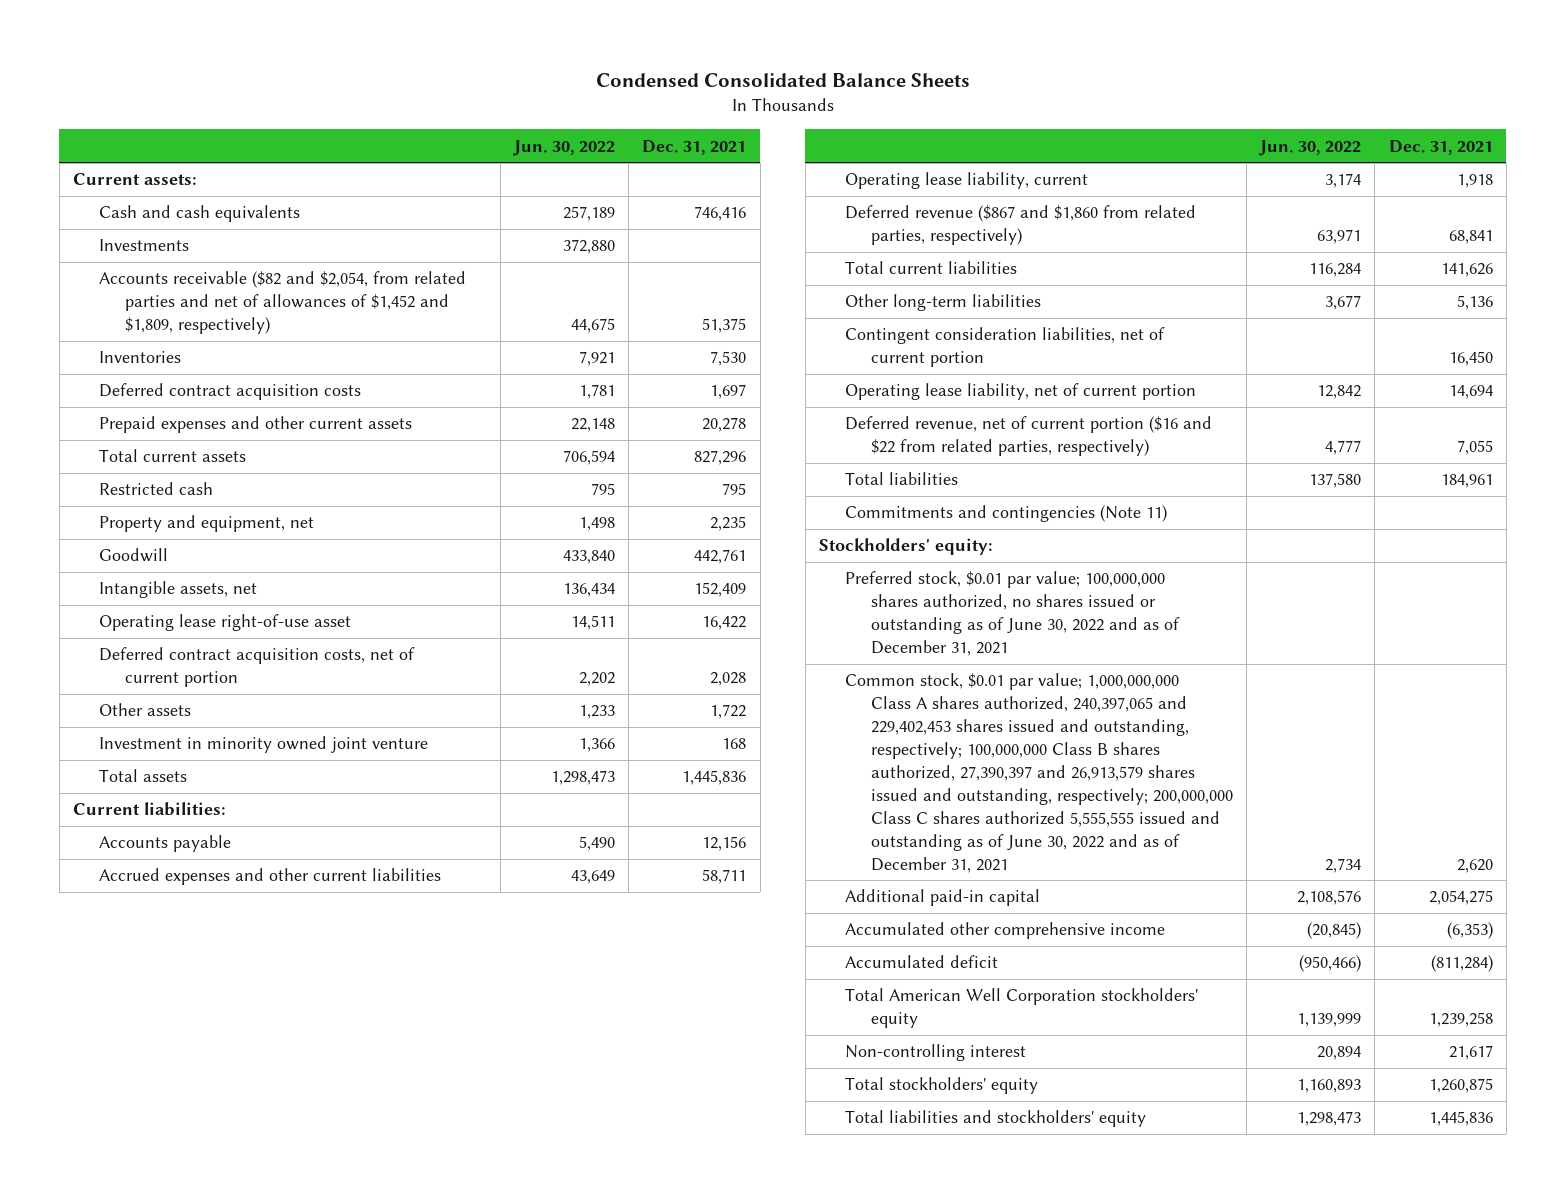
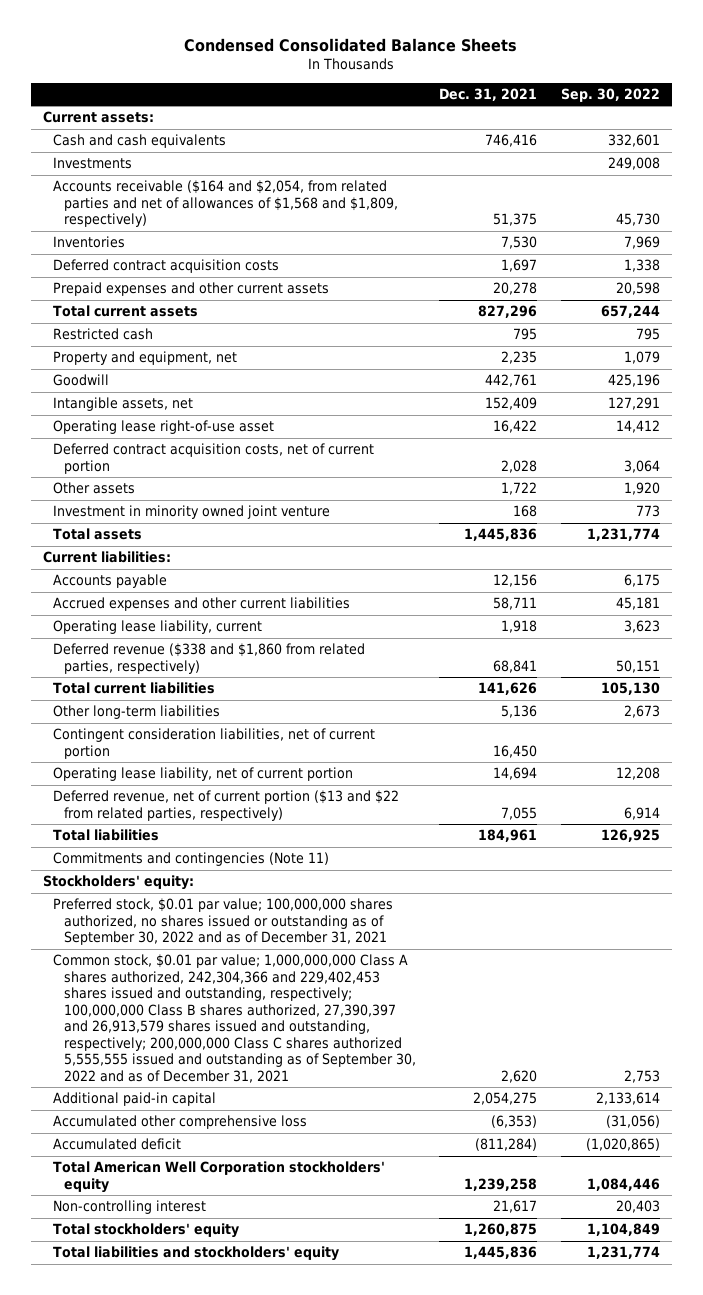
- | Jun. 30, 2022 | Dec. 31, 2021
+ | Dec. 31, 2021 | Sep. 30, 2022
- Accounts receivable ($82 and $2,054, from related parties and net of allowances of $1,452 and $1,809, respectively) | 44,675 | 51,375
+ Accounts receivable ($164 and $2,054, from related parties and net of allowances of $1,568 and $1,809, respectively) | 51,375 | 45,730
- Deferred revenue ($867 and $1,860 from related parties, respectively) | 63,971 | 68,841
+ Deferred revenue ($338 and $1,860 from related parties, respectively) | 68,841 | 50,151
- Deferred revenue, net of current portion ($16 and $22 from related parties, respectively) | 4,777 | 7,055
+ Deferred revenue, net of current portion ($13 and $22 from related parties, respectively) | 7,055 | 6,914
- Preferred stock, $0.01 par value; 100,000,000 shares authorized, no shares issued or outstanding as of June 30, 2022 and as of December 31, 2021
- Common stock, $0.01 par value; 1,000,000,000 Class A shares authorized, 240,397,065 and 229,402,453 shares issued and outstanding, respectively; 100,000,000 Class B shares authorized, 27,390,397 and 26,913,579 shares issued and outstanding, respectively; 200,000,000 Class C shares authorized 5,555,555 issued and outstanding as of June 30, 2022 and as of December 31, 2021 | 2,734 | 2,620
+ Preferred stock, $0.01 par value; 100,000,000 shares authorized, no shares issued or outstanding as of September 30, 2022 and as of December 31, 2021
+ Common stock, $0.01 par value; 1,000,000,000 Class A shares authorized, 242,304,366 and 229,402,453 shares issued and outstanding, respectively; 100,000,000 Class B shares authorized, 27,390,397 and 26,913,579 shares issued and outstanding, respectively; 200,000,000 Class C shares authorized 5,555,555 issued and outstanding as of September 30, 2022 and as of December 31, 2021 | 2,620 | 2,753
- Accumulated other comprehensive income | (20,845) | (6,353)
+ Accumulated other comprehensive loss | (6,353) | (31,056)

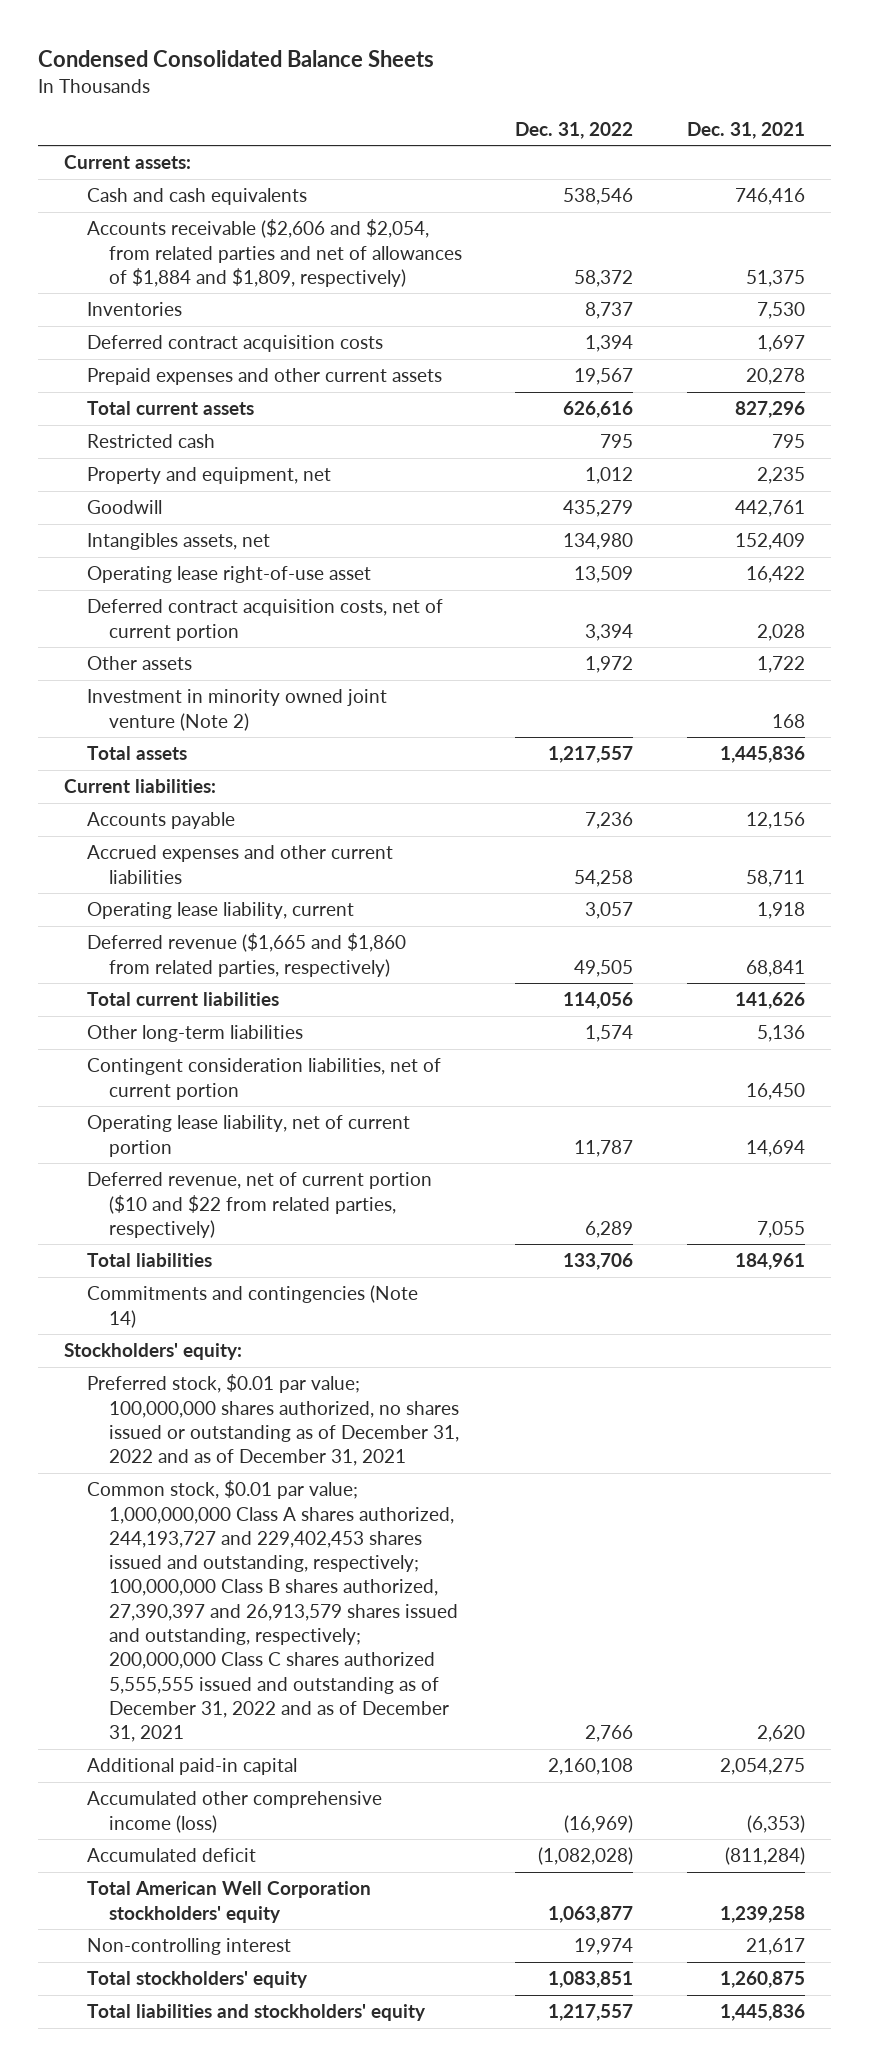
- | Dec. 31, 2021 | Sep. 30, 2022
+ | Dec. 31, 2022 | Dec. 31, 2021
- Investments | | 249,008
- Accounts receivable ($164 and $2,054, from related parties and net of allowances of $1,568 and $1,809, respectively) | 51,375 | 45,730
+ Accounts receivable ($2,606 and $2,054, from related parties and net of allowances of $1,884 and $1,809, respectively) | 58,372 | 51,375
- Intangible assets, net | 152,409 | 127,291
+ Intangibles assets, net | 134,980 | 152,409
- Investment in minority owned joint venture | 168 | 773
+ Investment in minority owned joint venture (Note 2) | | 168
- Deferred revenue ($338 and $1,860 from related parties, respectively) | 68,841 | 50,151
+ Deferred revenue ($1,665 and $1,860 from related parties, respectively) | 49,505 | 68,841
- Deferred revenue, net of current portion ($13 and $22 from related parties, respectively) | 7,055 | 6,914
+ Deferred revenue, net of current portion ($10 and $22 from related parties, respectively) | 6,289 | 7,055
- Commitments and contingencies (Note 11)
+ Commitments and contingencies (Note 14)
- Preferred stock, $0.01 par value; 100,000,000 shares authorized, no shares issued or outstanding as of September 30, 2022 and as of December 31, 2021
- Common stock, $0.01 par value; 1,000,000,000 Class A shares authorized, 242,304,366 and 229,402,453 shares issued and outstanding, respectively; 100,000,000 Class B shares authorized, 27,390,397 and 26,913,579 shares issued and outstanding, respectively; 200,000,000 Class C shares authorized 5,555,555 issued and outstanding as of September 30, 2022 and as of December 31, 2021 | 2,620 | 2,753
+ Preferred stock, $0.01 par value; 100,000,000 shares authorized, no shares issued or outstanding as of December 31, 2022 and as of December 31, 2021
+ Common stock, $0.01 par value; 1,000,000,000 Class A shares authorized, 244,193,727 and 229,402,453 shares issued and outstanding, respectively; 100,000,000 Class B shares authorized, 27,390,397 and 26,913,579 shares issued and outstanding, respectively; 200,000,000 Class C shares authorized 5,555,555 issued and outstanding as of December 31, 2022 and as of December 31, 2021 | 2,766 | 2,620
- Accumulated other comprehensive loss | (6,353) | (31,056)
+ Accumulated other comprehensive income (loss) | (16,969) | (6,353)

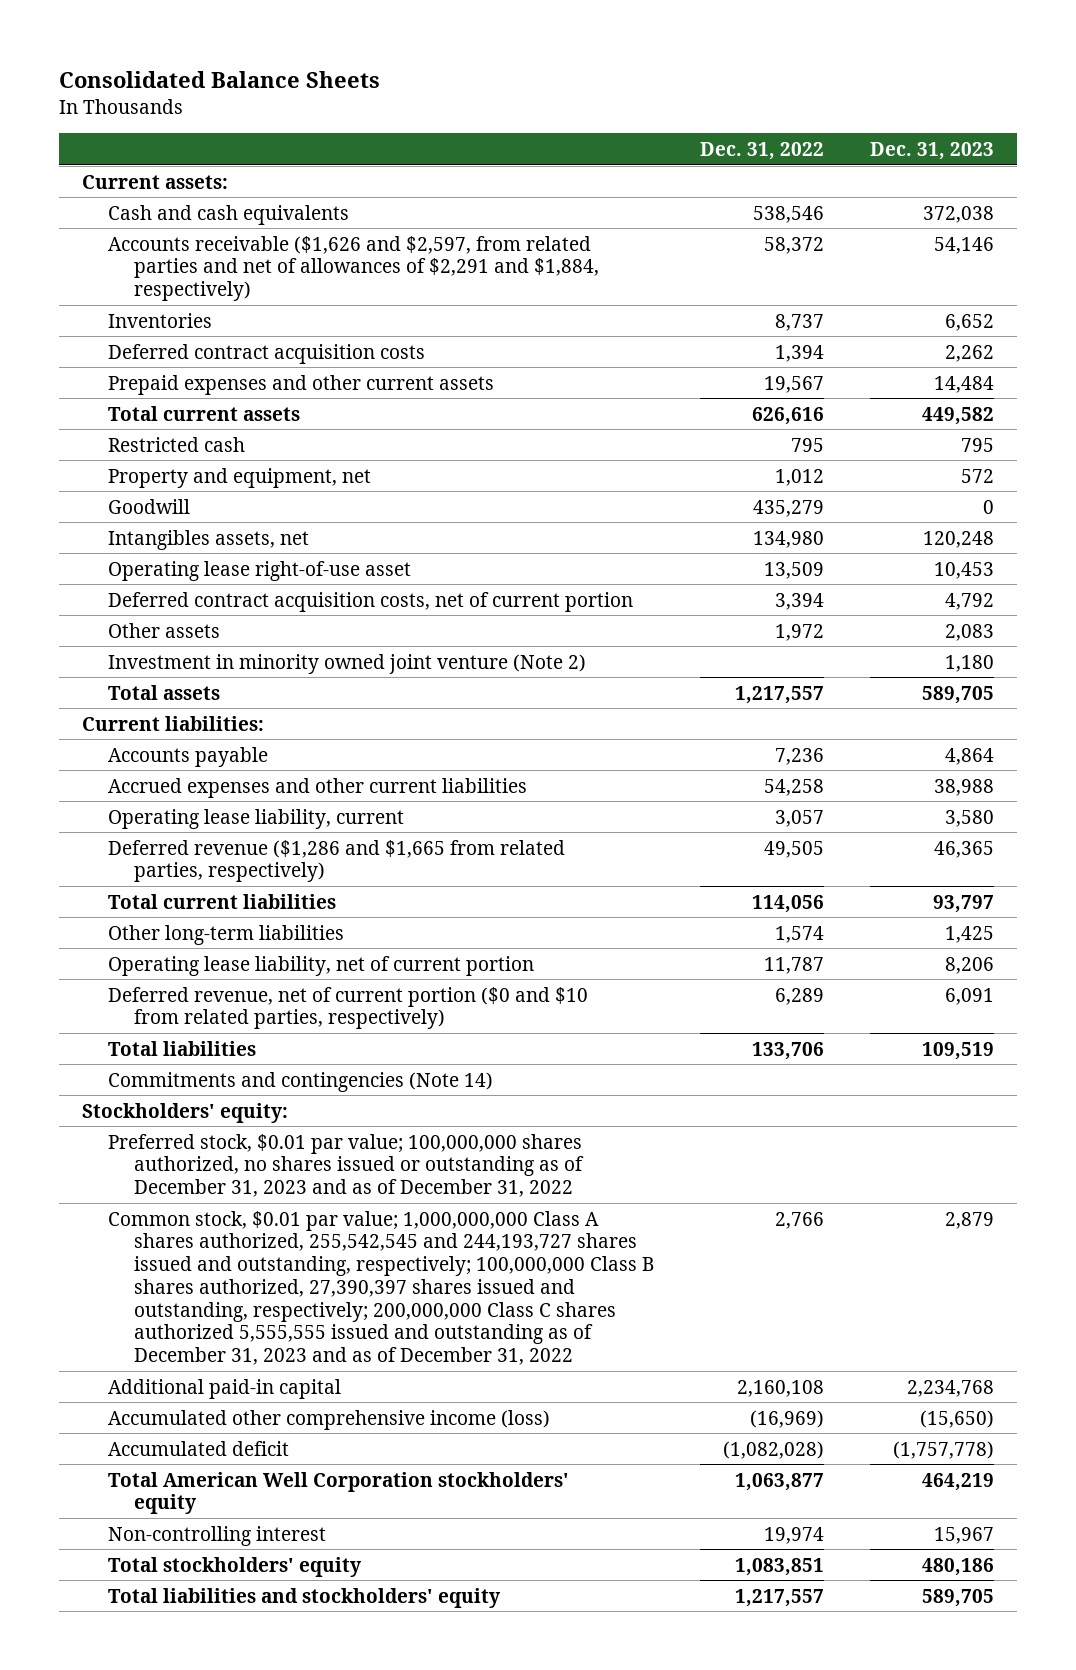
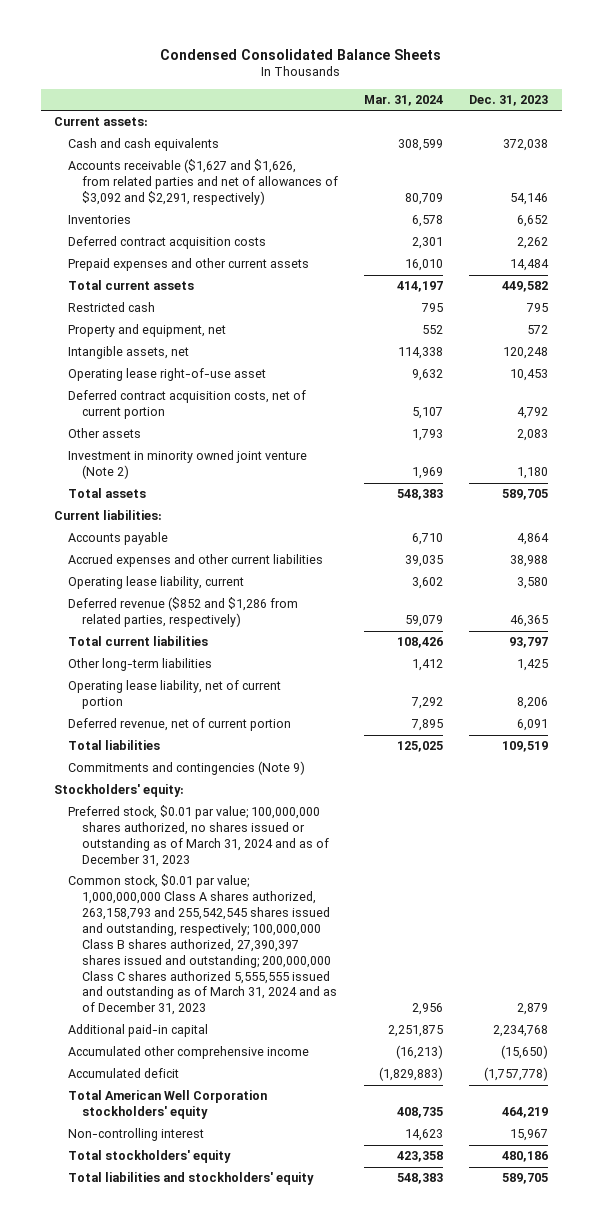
- Consolidated Balance Sheets
+ Condensed Consolidated Balance Sheets
- | Dec. 31, 2022 | Dec. 31, 2023
+ | Mar. 31, 2024 | Dec. 31, 2023
- Accounts receivable ($1,626 and $2,597, from related parties and net of allowances of $2,291 and $1,884, respectively) | 58,372 | 54,146
+ Accounts receivable ($1,627 and $1,626, from related parties and net of allowances of $3,092 and $2,291, respectively) | 80,709 | 54,146
- Goodwill | 435,279 | 0
- Intangibles assets, net | 134,980 | 120,248
+ Intangible assets, net | 114,338 | 120,248
- Deferred revenue ($1,286 and $1,665 from related parties, respectively) | 49,505 | 46,365
+ Deferred revenue ($852 and $1,286 from related parties, respectively) | 59,079 | 46,365
- Deferred revenue, net of current portion ($0 and $10 from related parties, respectively) | 6,289 | 6,091
+ Deferred revenue, net of current portion | 7,895 | 6,091
- Commitments and contingencies (Note 14)
+ Commitments and contingencies (Note 9)
- Preferred stock, $0.01 par value; 100,000,000 shares authorized, no shares issued or outstanding as of December 31, 2023 and as of December 31, 2022
- Common stock, $0.01 par value; 1,000,000,000 Class A shares authorized, 255,542,545 and 244,193,727 shares issued and outstanding, respectively; 100,000,000 Class B shares authorized, 27,390,397 shares issued and outstanding, respectively; 200,000,000 Class C shares authorized 5,555,555 issued and outstanding as of December 31, 2023 and as of December 31, 2022 | 2,766 | 2,879
+ Preferred stock, $0.01 par value; 100,000,000 shares authorized, no shares issued or outstanding as of March 31, 2024 and as of December 31, 2023
+ Common stock, $0.01 par value; 1,000,000,000 Class A shares authorized, 263,158,793 and 255,542,545 shares issued and outstanding, respectively; 100,000,000 Class B shares authorized, 27,390,397 shares issued and outstanding; 200,000,000 Class C shares authorized 5,555,555 issued and outstanding as of March 31, 2024 and as of December 31, 2023 | 2,956 | 2,879
- Accumulated other comprehensive income (loss) | (16,969) | (15,650)
+ Accumulated other comprehensive income | (16,213) | (15,650)

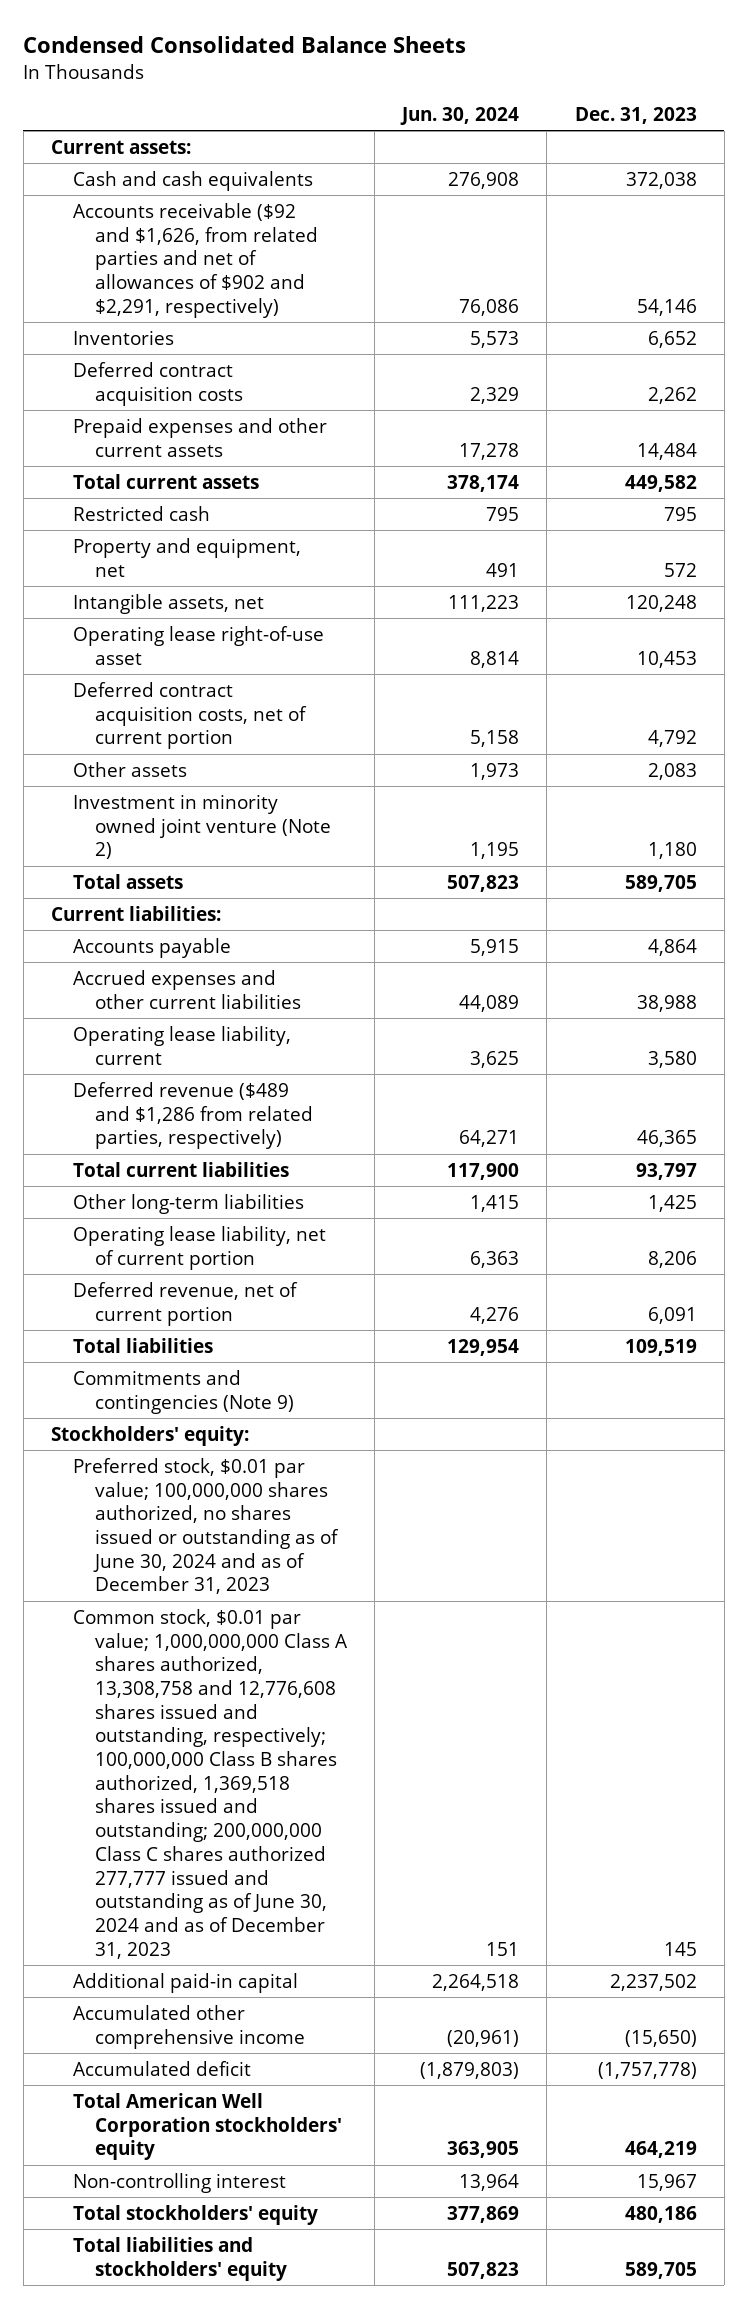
- | Mar. 31, 2024 | Dec. 31, 2023
+ | Jun. 30, 2024 | Dec. 31, 2023
- Accounts receivable ($1,627 and $1,626, from related parties and net of allowances of $3,092 and $2,291, respectively) | 80,709 | 54,146
+ Accounts receivable ($92 and $1,626, from related parties and net of allowances of $902 and $2,291, respectively) | 76,086 | 54,146
- Deferred revenue ($852 and $1,286 from related parties, respectively) | 59,079 | 46,365
+ Deferred revenue ($489 and $1,286 from related parties, respectively) | 64,271 | 46,365
- Preferred stock, $0.01 par value; 100,000,000 shares authorized, no shares issued or outstanding as of March 31, 2024 and as of December 31, 2023
- Common stock, $0.01 par value; 1,000,000,000 Class A shares authorized, 263,158,793 and 255,542,545 shares issued and outstanding, respectively; 100,000,000 Class B shares authorized, 27,390,397 shares issued and outstanding; 200,000,000 Class C shares authorized 5,555,555 issued and outstanding as of March 31, 2024 and as of December 31, 2023 | 2,956 | 2,879
- Additional paid-in capital | 2,251,875 | 2,234,768
+ Preferred stock, $0.01 par value; 100,000,000 shares authorized, no shares issued or outstanding as of June 30, 2024 and as of December 31, 2023
+ Common stock, $0.01 par value; 1,000,000,000 Class A shares authorized, 13,308,758 and 12,776,608 shares issued and outstanding, respectively; 100,000,000 Class B shares authorized, 1,369,518 shares issued and outstanding; 200,000,000 Class C shares authorized 277,777 issued and outstanding as of June 30, 2024 and as of December 31, 2023 | 151 | 145
+ Additional paid-in capital | 2,264,518 | 2,237,502

